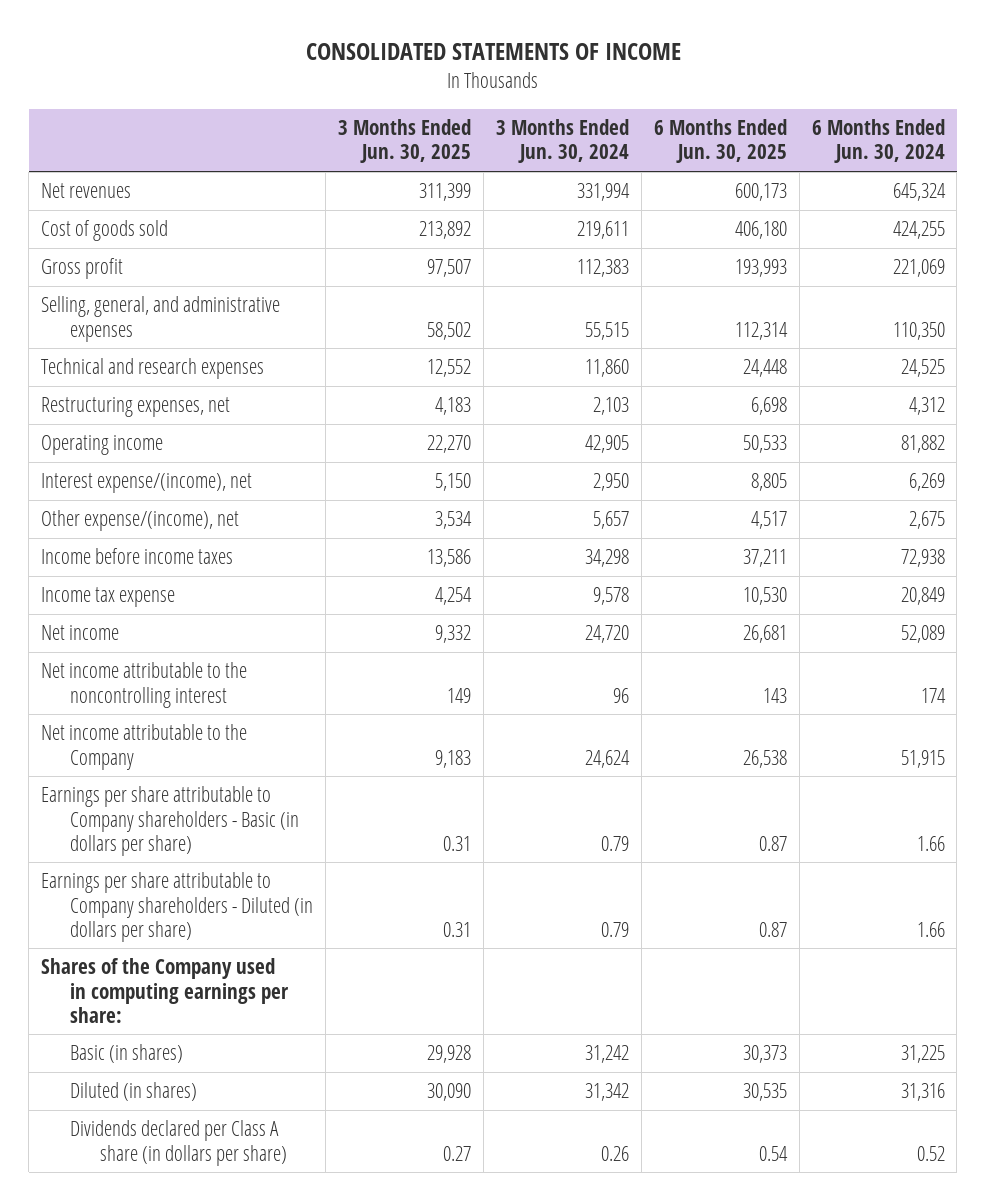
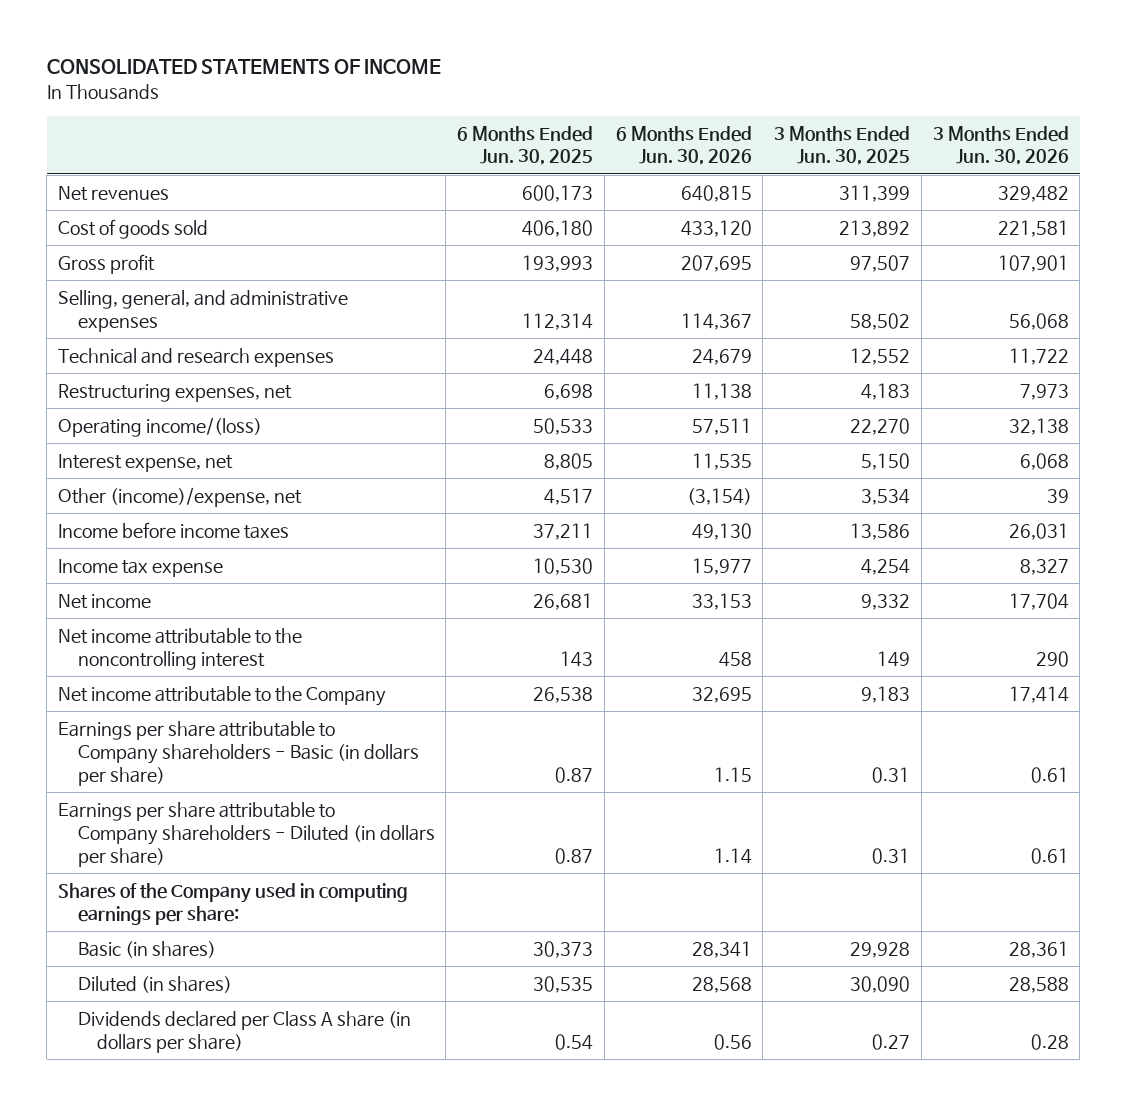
- | 3 Months Ended Jun. 30, 2025 | 3 Months Ended Jun. 30, 2024 | 6 Months Ended Jun. 30, 2025 | 6 Months Ended Jun. 30, 2024
+ | 6 Months Ended Jun. 30, 2025 | 6 Months Ended Jun. 30, 2026 | 3 Months Ended Jun. 30, 2025 | 3 Months Ended Jun. 30, 2026
- Operating income | 22,270 | 42,905 | 50,533 | 81,882
- Interest expense/(income), net | 5,150 | 2,950 | 8,805 | 6,269
- Other expense/(income), net | 3,534 | 5,657 | 4,517 | 2,675
+ Operating income/(loss) | 50,533 | 57,511 | 22,270 | 32,138
+ Interest expense, net | 8,805 | 11,535 | 5,150 | 6,068
+ Other (income)/expense, net | 4,517 | (3,154) | 3,534 | 39

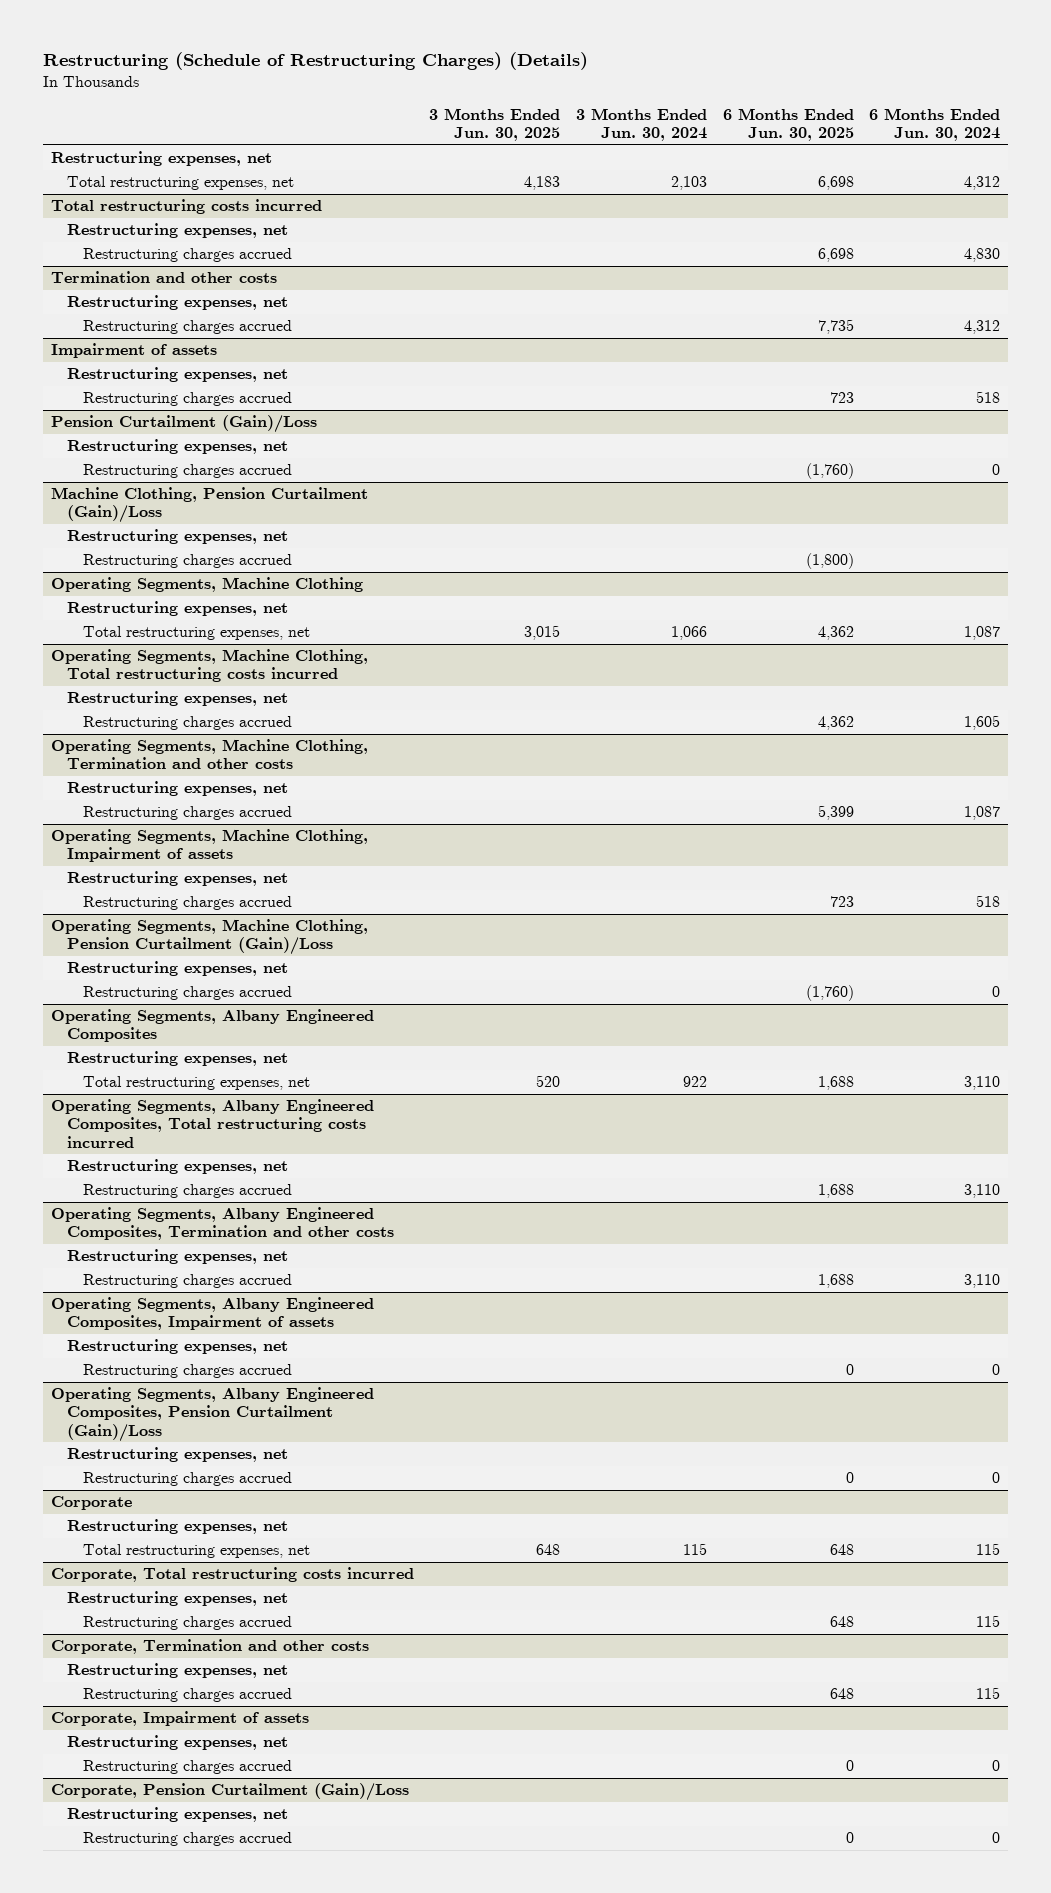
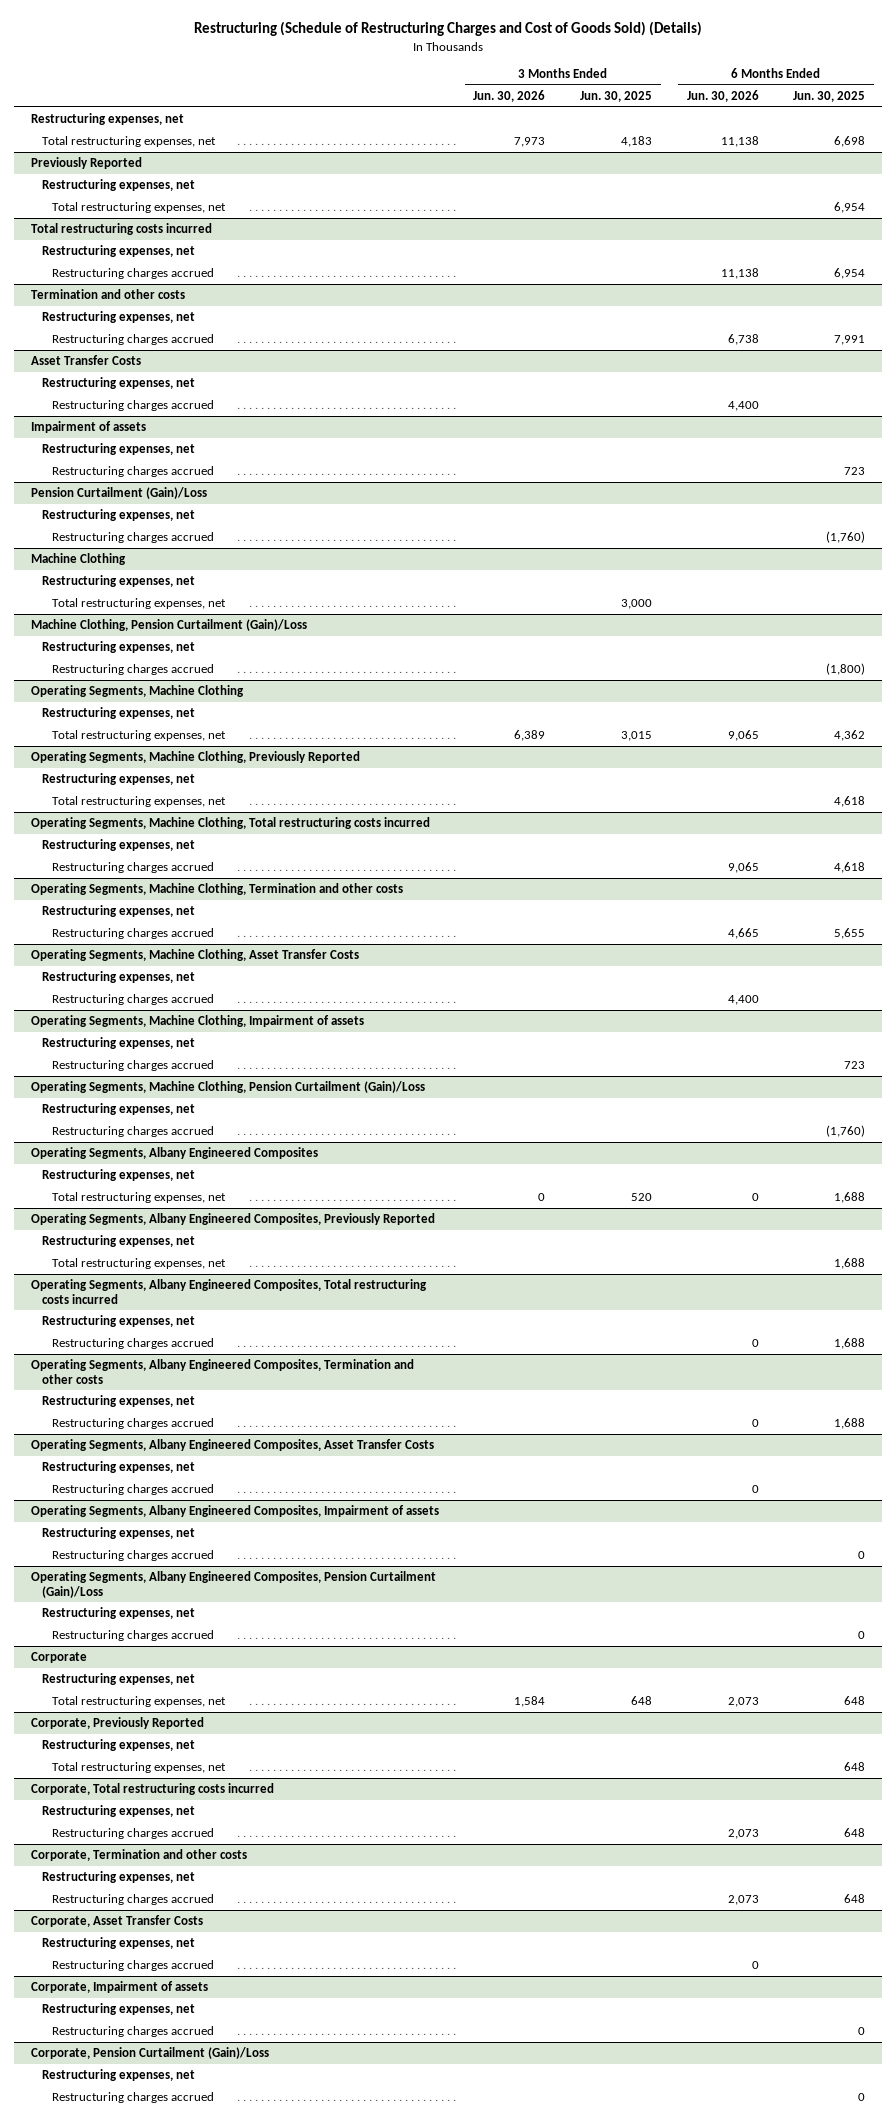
- Restructuring (Schedule of Restructuring Charges) (Details)
+ Restructuring (Schedule of Restructuring Charges and Cost of Goods Sold) (Details)
- | 3 Months Ended Jun. 30, 2025 | 3 Months Ended Jun. 30, 2024 | 6 Months Ended Jun. 30, 2025 | 6 Months Ended Jun. 30, 2024
+ | 3 Months Ended Jun. 30, 2026 | 3 Months Ended Jun. 30, 2025 | 6 Months Ended Jun. 30, 2026 | 6 Months Ended Jun. 30, 2025
+ Previously Reported
+ Restructuring expenses, net
+ Total restructuring expenses, net | | | | 6,954
@ Total restructuring costs incurred
- Restructuring charges accrued | | | 6,698 | 4,830
+ Restructuring charges accrued | | | 11,138 | 6,954
@ Termination and other costs
- Restructuring charges accrued | | | 7,735 | 4,312
+ Restructuring charges accrued | | | 6,738 | 7,991
+ Asset Transfer Costs
+ Restructuring expenses, net
+ Restructuring charges accrued | | | 4,400 |
+ Machine Clothing
+ Restructuring expenses, net
+ Total restructuring expenses, net | | 3,000 | |
+ Operating Segments, Machine Clothing, Previously Reported
+ Restructuring expenses, net
+ Total restructuring expenses, net | | | | 4,618
@ Operating Segments, Machine Clothing, Total restructuring costs incurred
- Restructuring charges accrued | | | 4,362 | 1,605
+ Restructuring charges accrued | | | 9,065 | 4,618
@ Operating Segments, Machine Clothing, Termination and other costs
- Restructuring charges accrued | | | 5,399 | 1,087
+ Restructuring charges accrued | | | 4,665 | 5,655
+ Operating Segments, Machine Clothing, Asset Transfer Costs
+ Restructuring expenses, net
+ Restructuring charges accrued | | | 4,400 |
+ Operating Segments, Albany Engineered Composites, Previously Reported
+ Restructuring expenses, net
+ Total restructuring expenses, net | | | | 1,688
+ Operating Segments, Albany Engineered Composites, Asset Transfer Costs
+ Restructuring expenses, net
+ Restructuring charges accrued | | | 0 |
+ Corporate, Previously Reported
+ Restructuring expenses, net
+ Total restructuring expenses, net | | | | 648
+ Corporate, Asset Transfer Costs
+ Restructuring expenses, net
+ Restructuring charges accrued | | | 0 |

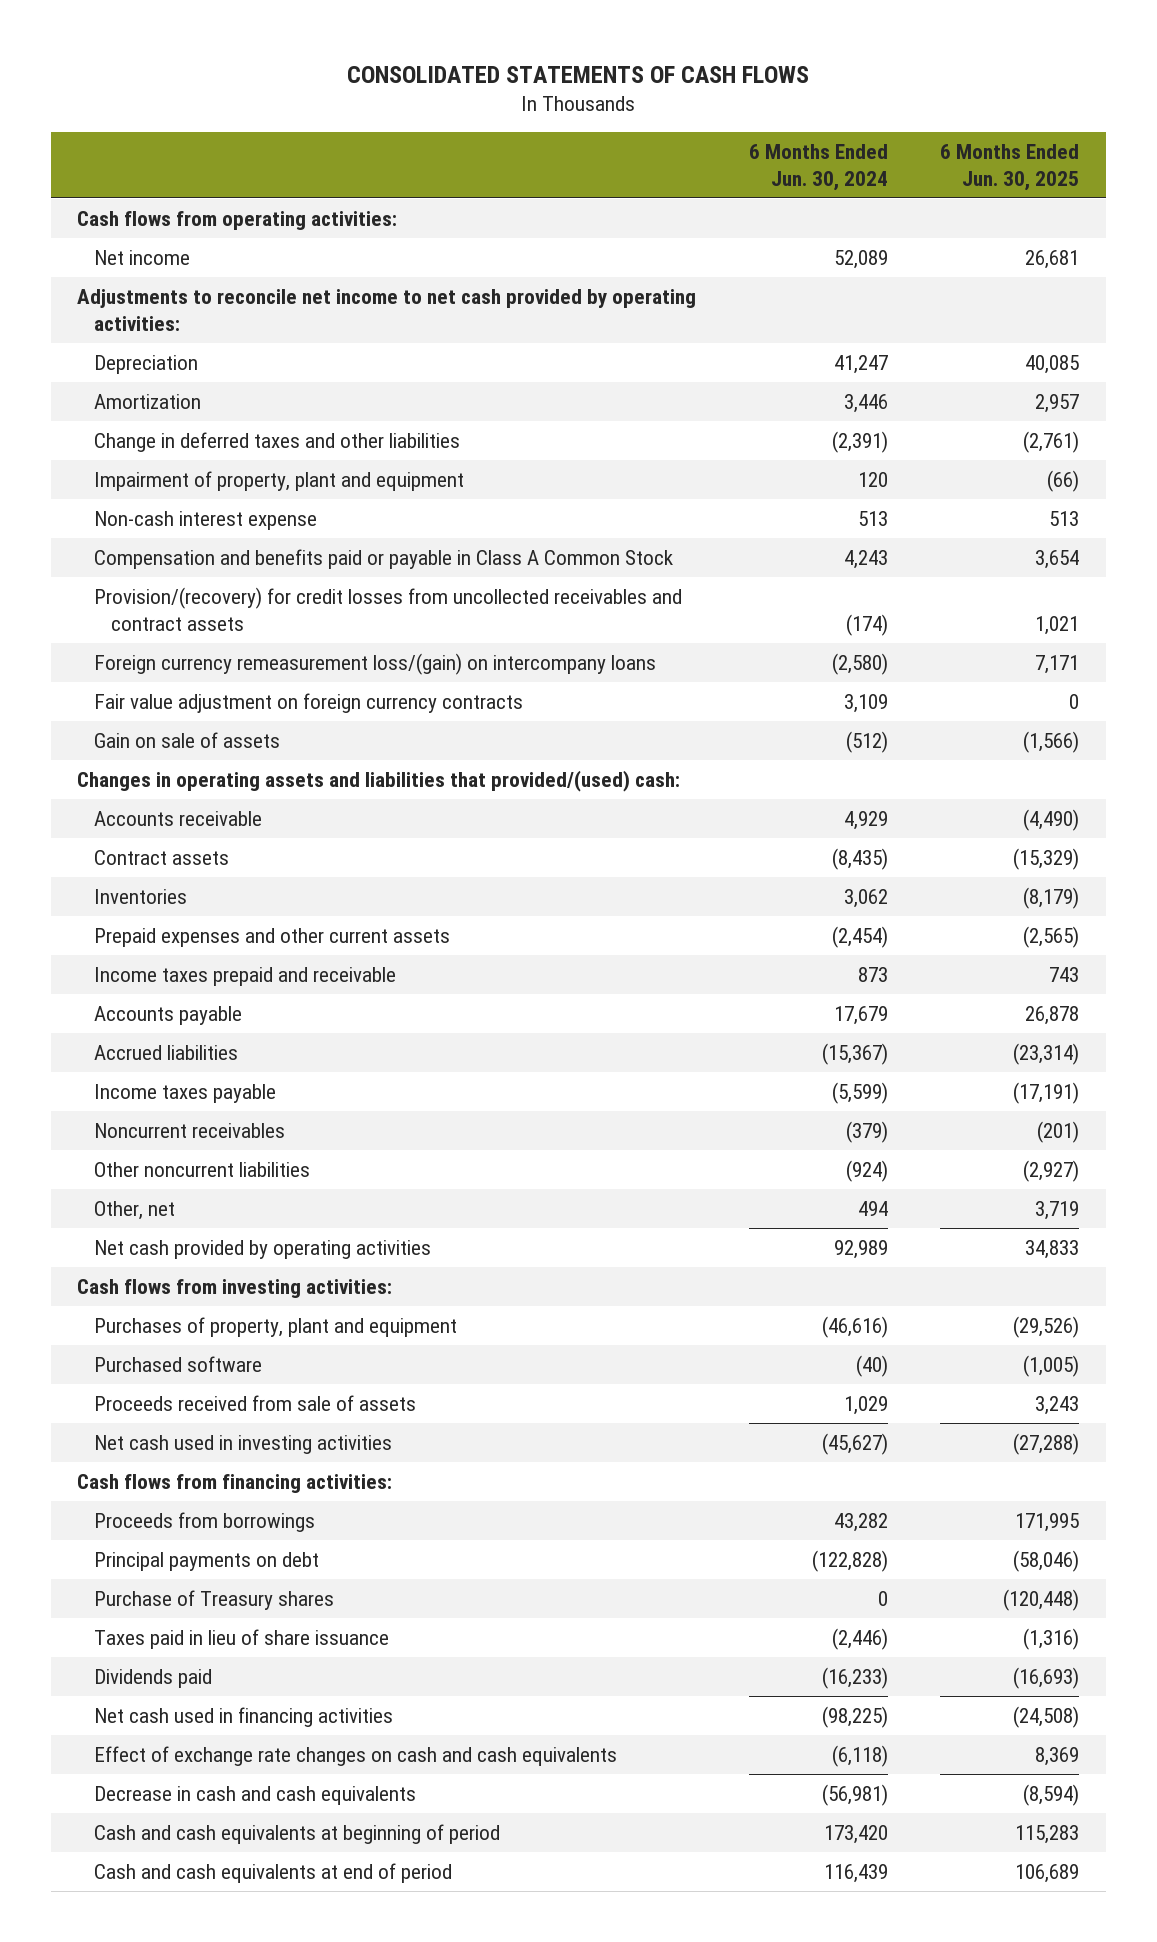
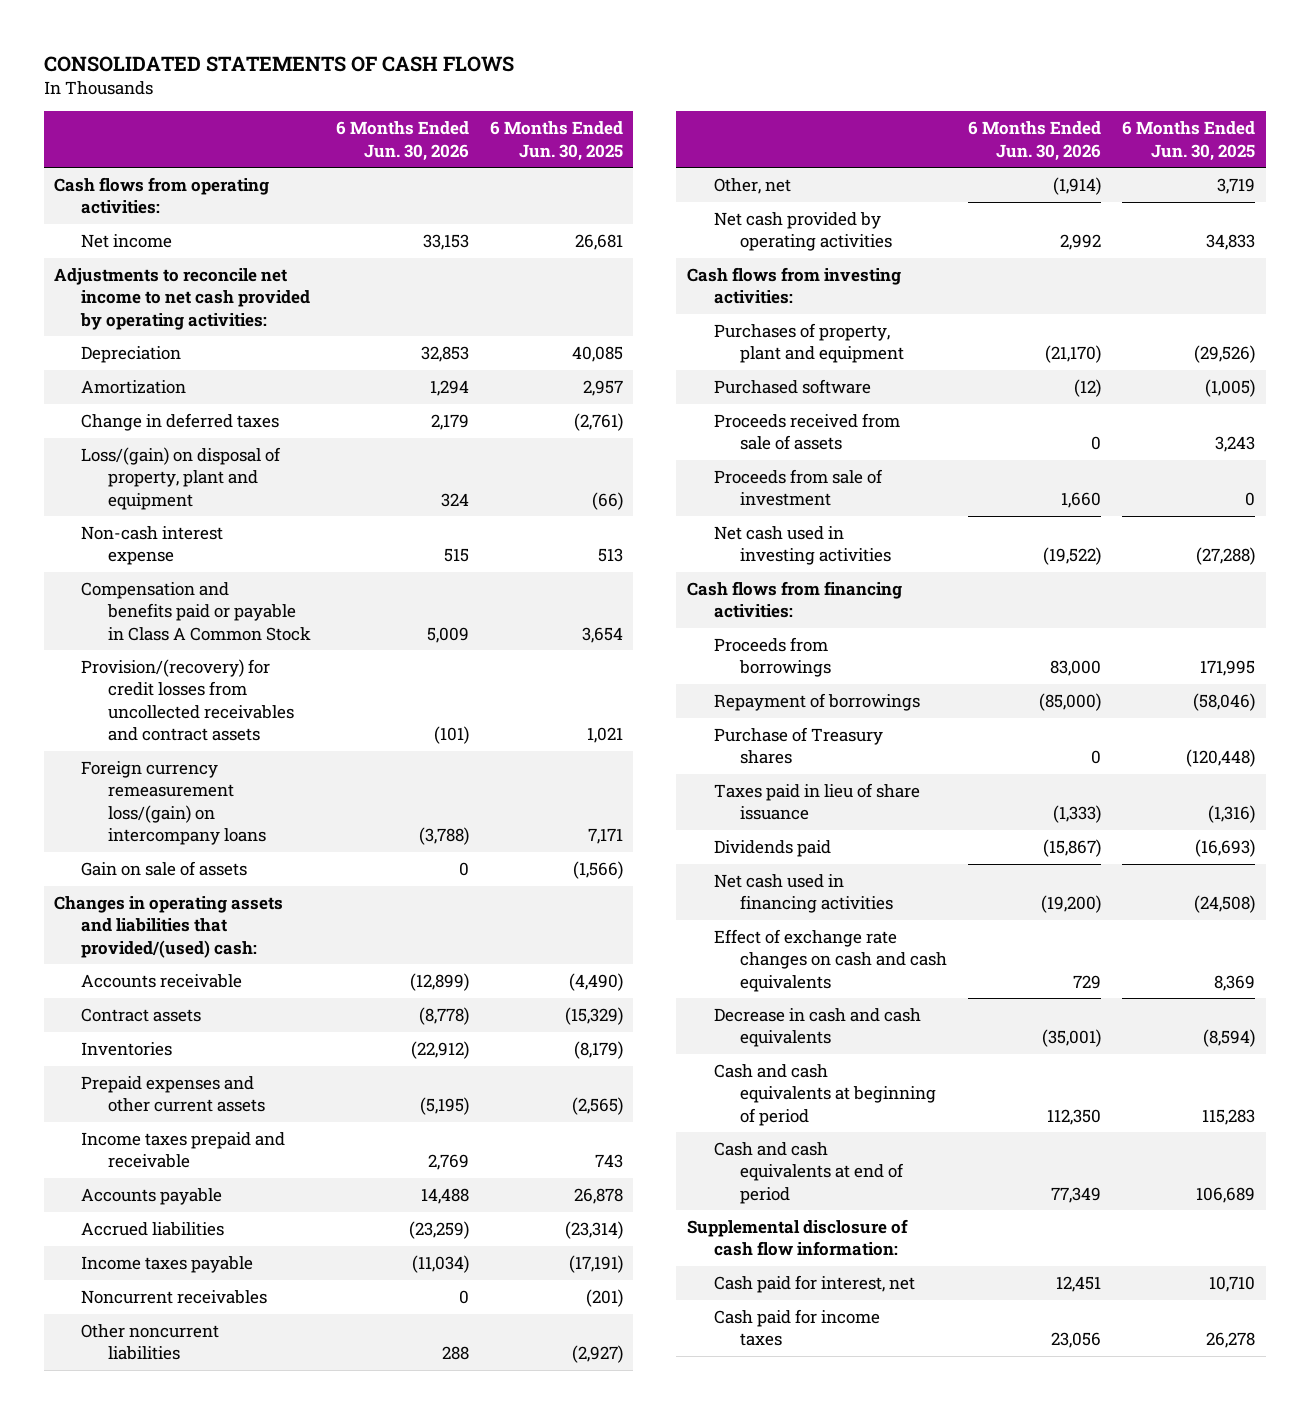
- | 6 Months Ended Jun. 30, 2024 | 6 Months Ended Jun. 30, 2025
+ | 6 Months Ended Jun. 30, 2026 | 6 Months Ended Jun. 30, 2025
- Change in deferred taxes and other liabilities | (2,391) | (2,761)
- Impairment of property, plant and equipment | 120 | (66)
+ Change in deferred taxes | 2,179 | (2,761)
+ Loss/(gain) on disposal of property, plant and equipment | 324 | (66)
- Fair value adjustment on foreign currency contracts | 3,109 | 0
+ Proceeds from sale of investment | 1,660 | 0
- Principal payments on debt | (122,828) | (58,046)
+ Repayment of borrowings | (85,000) | (58,046)
+ Supplemental disclosure of cash flow information:
+ Cash paid for interest, net | 12,451 | 10,710
+ Cash paid for income taxes | 23,056 | 26,278

